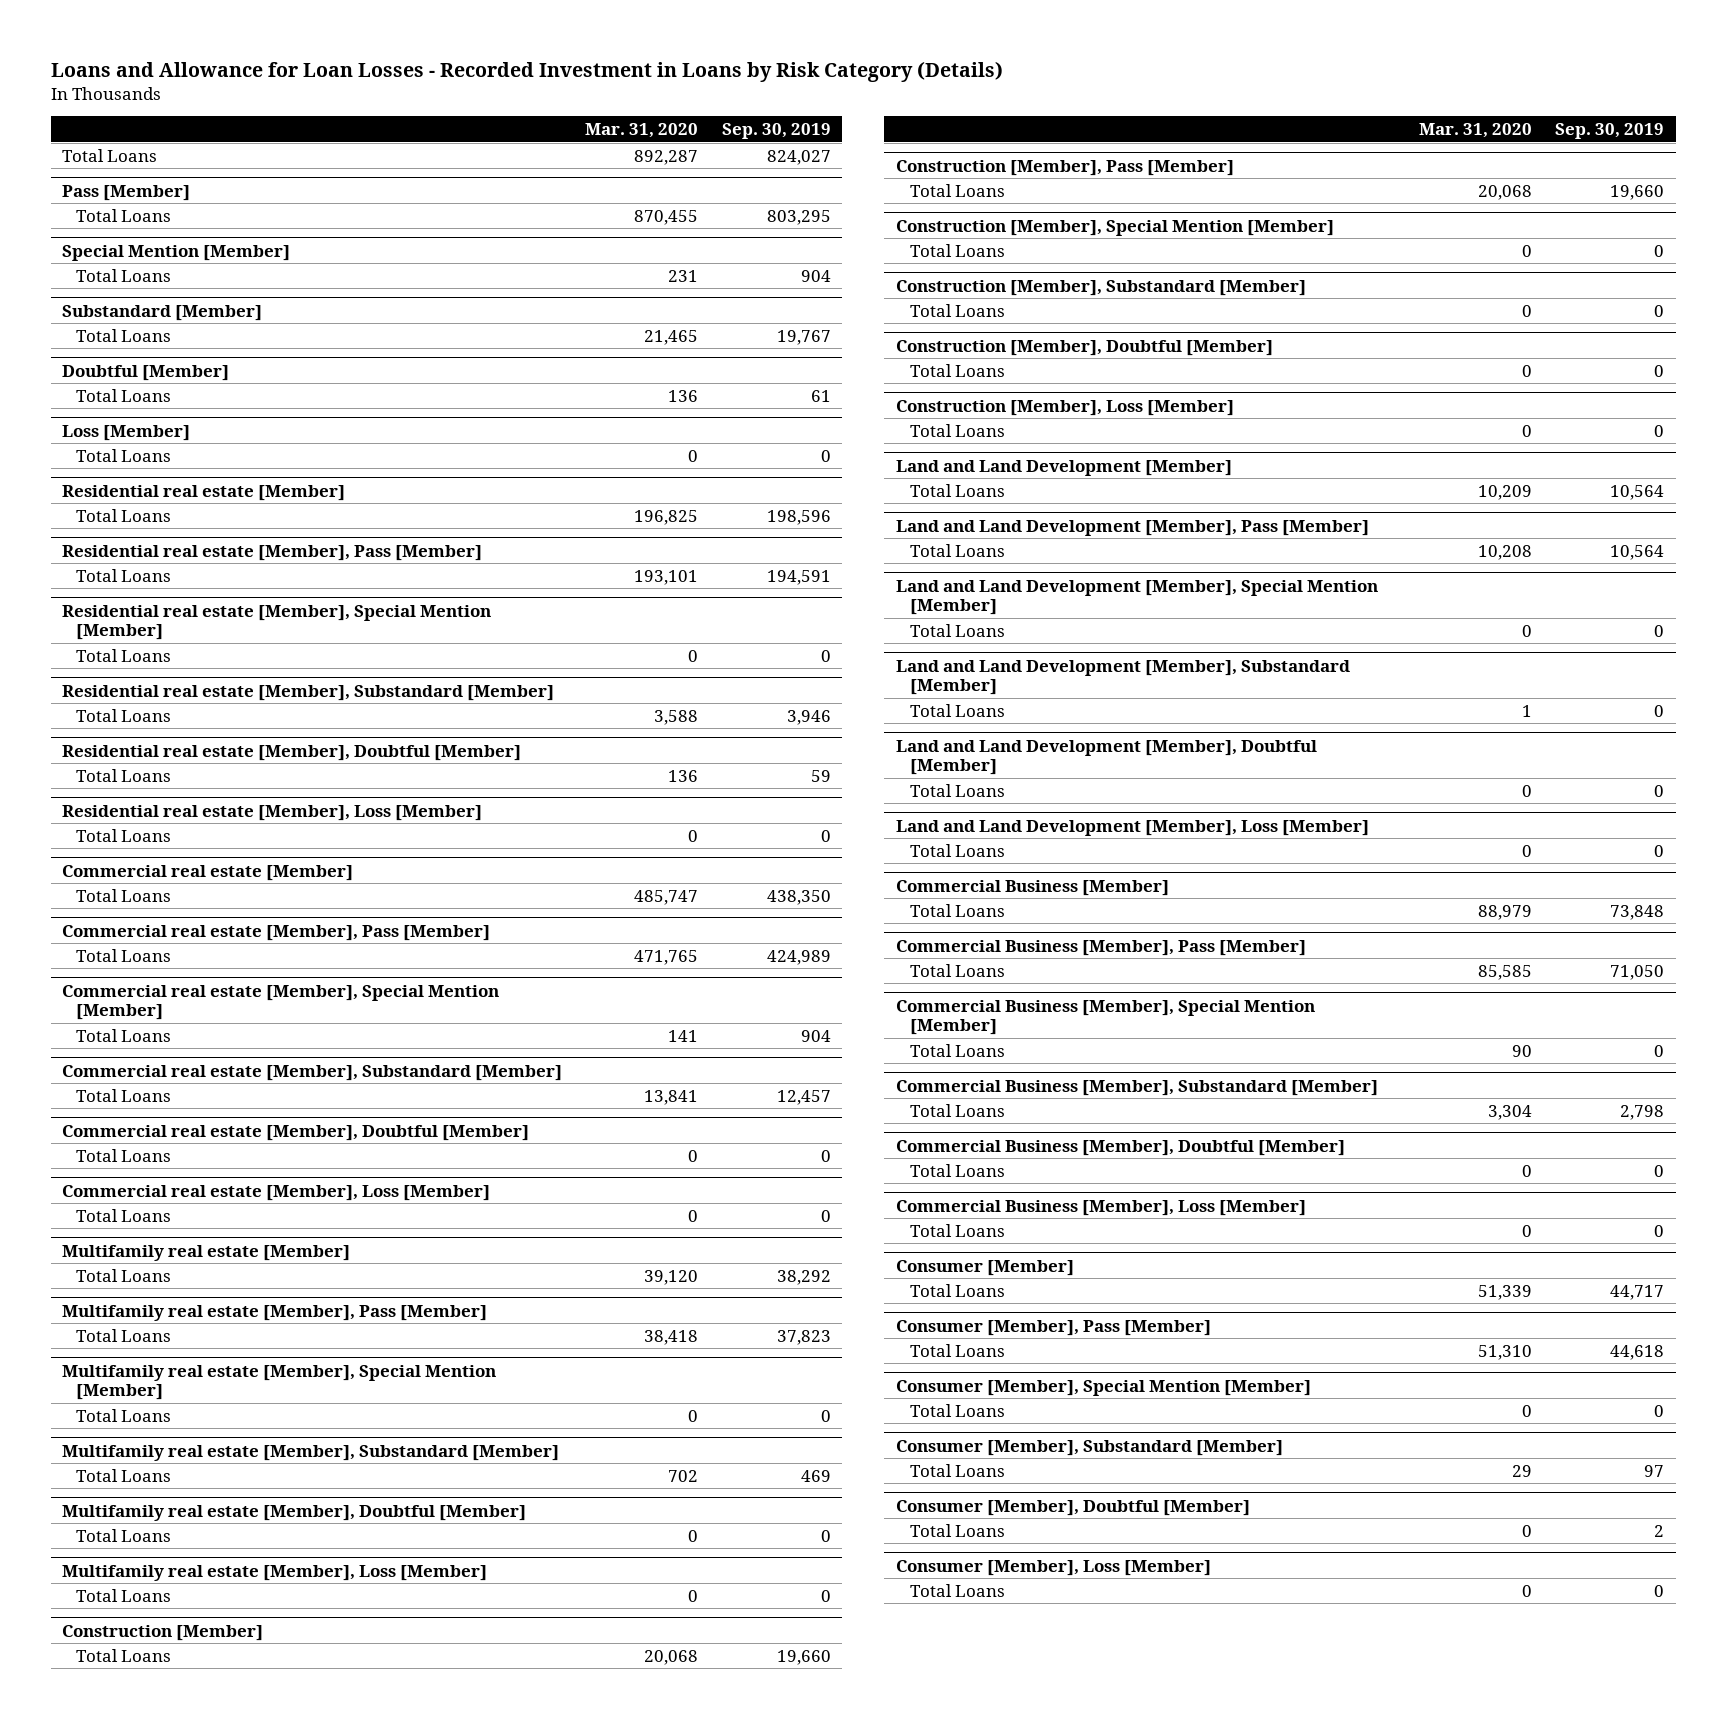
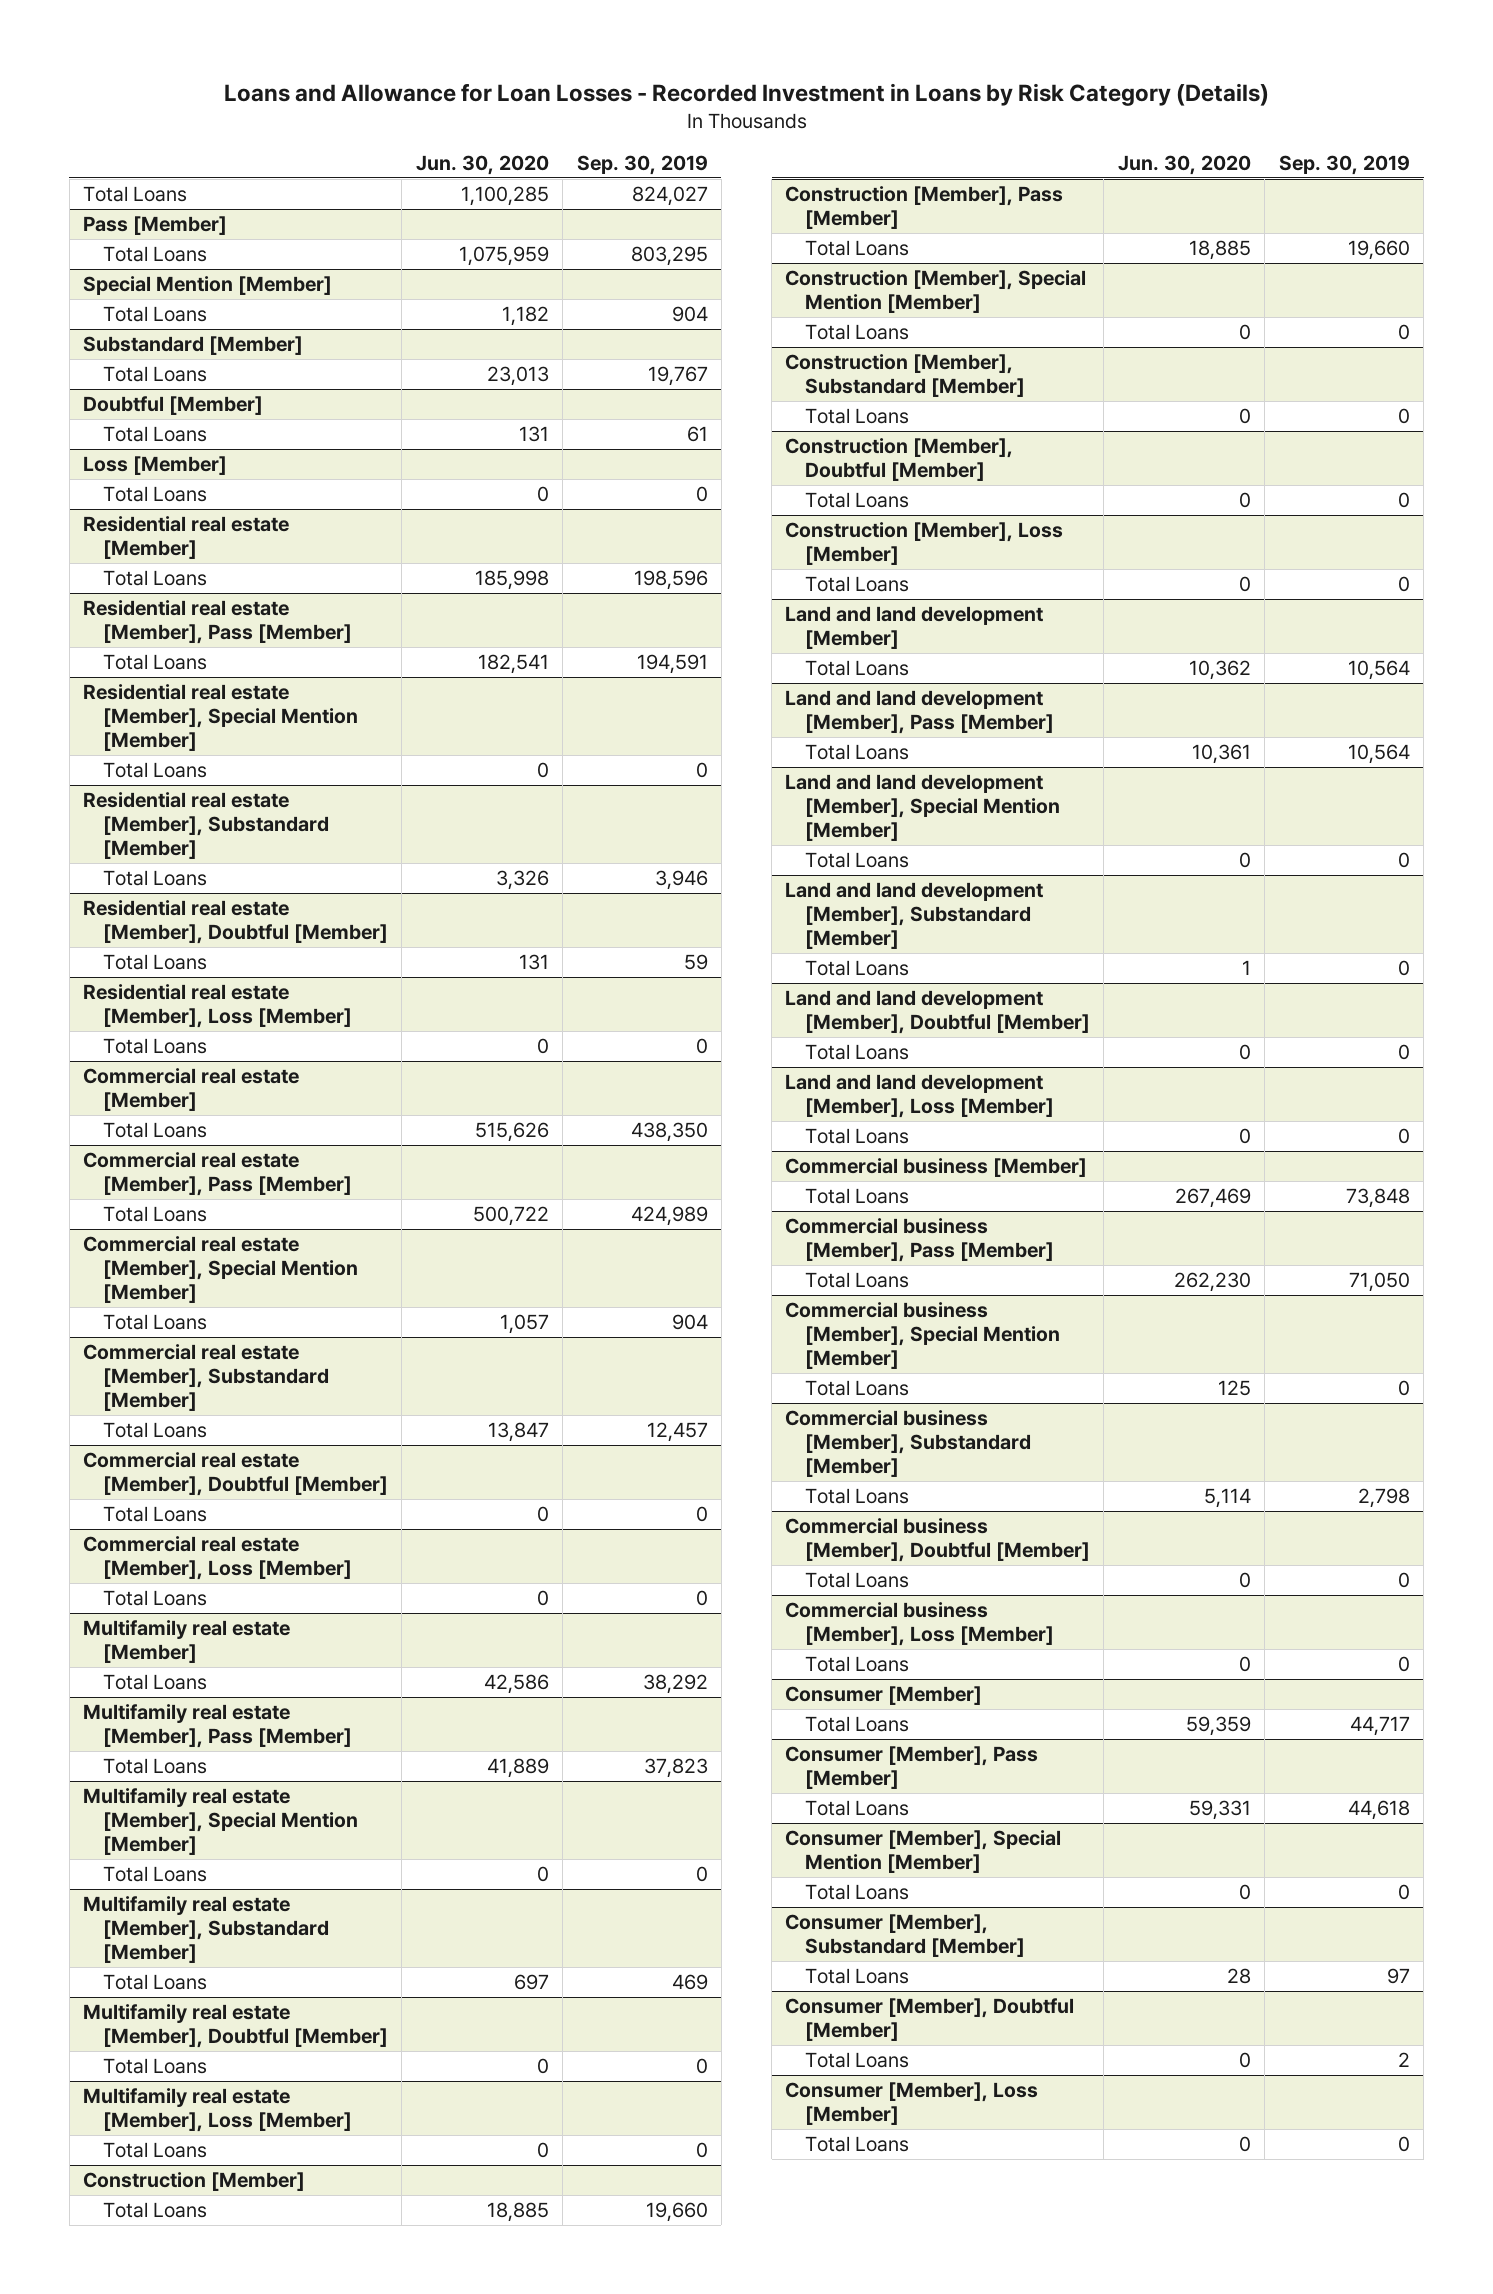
- | Mar. 31, 2020 | Sep. 30, 2019
+ | Jun. 30, 2020 | Sep. 30, 2019
- Land and Land Development [Member]
+ Land and land development [Member]
- Land and Land Development [Member], Pass [Member]
+ Land and land development [Member], Pass [Member]
- Land and Land Development [Member], Special Mention [Member]
+ Land and land development [Member], Special Mention [Member]
- Land and Land Development [Member], Substandard [Member]
+ Land and land development [Member], Substandard [Member]
- Land and Land Development [Member], Doubtful [Member]
+ Land and land development [Member], Doubtful [Member]
- Land and Land Development [Member], Loss [Member]
+ Land and land development [Member], Loss [Member]
- Commercial Business [Member]
+ Commercial business [Member]
- Commercial Business [Member], Pass [Member]
+ Commercial business [Member], Pass [Member]
- Commercial Business [Member], Special Mention [Member]
+ Commercial business [Member], Special Mention [Member]
- Commercial Business [Member], Substandard [Member]
+ Commercial business [Member], Substandard [Member]
- Commercial Business [Member], Doubtful [Member]
+ Commercial business [Member], Doubtful [Member]
- Commercial Business [Member], Loss [Member]
+ Commercial business [Member], Loss [Member]

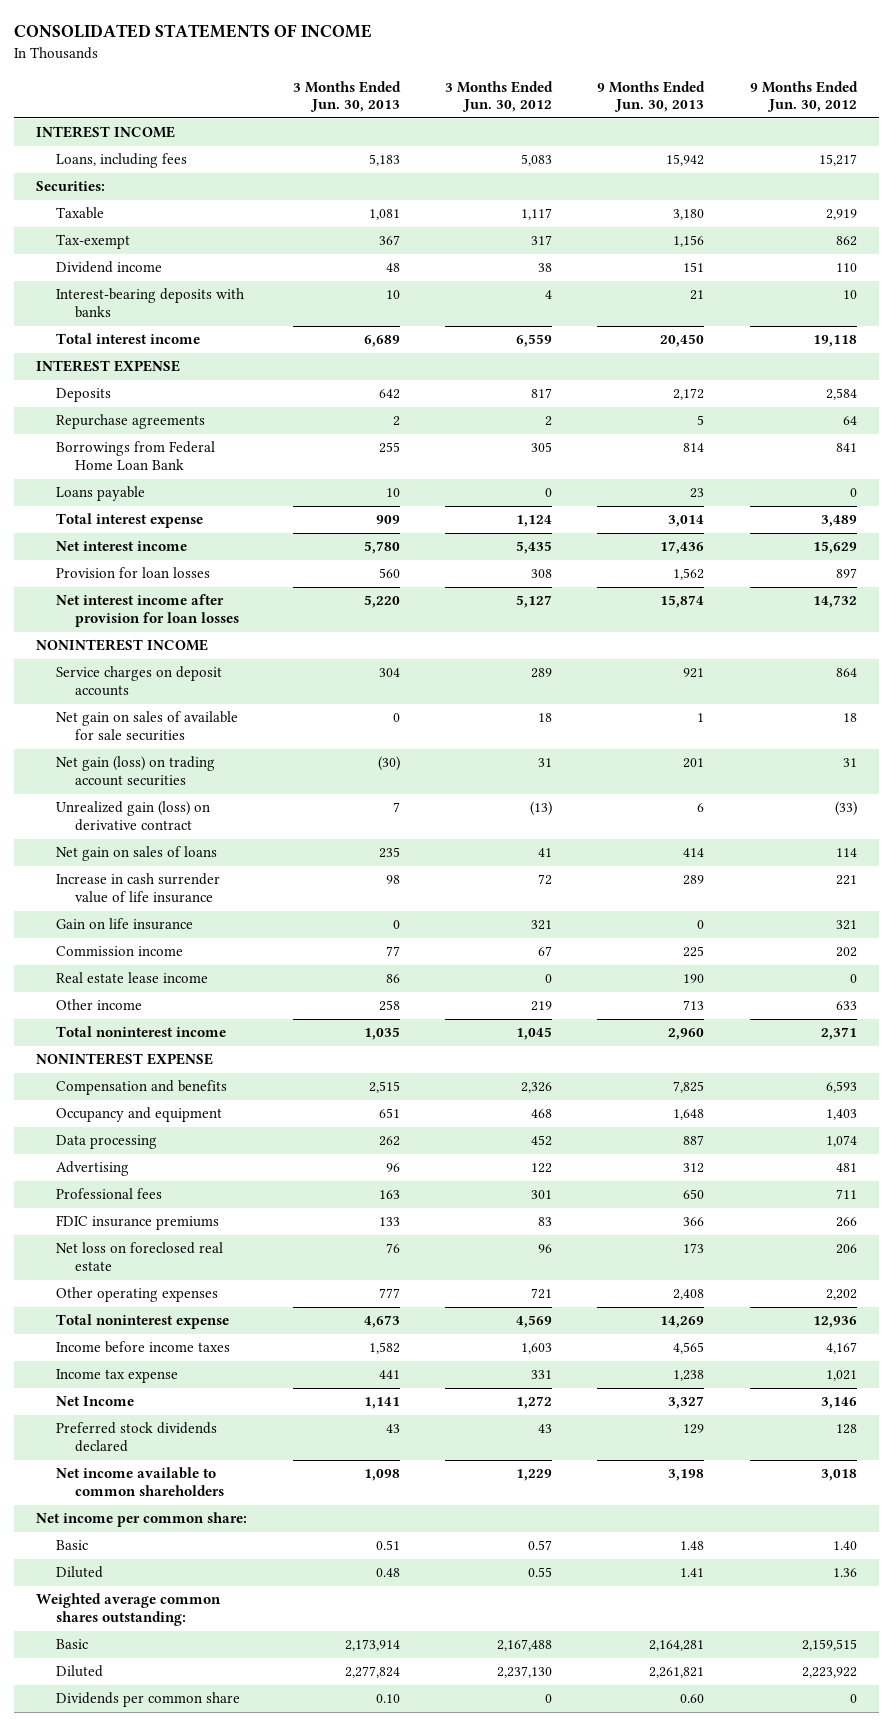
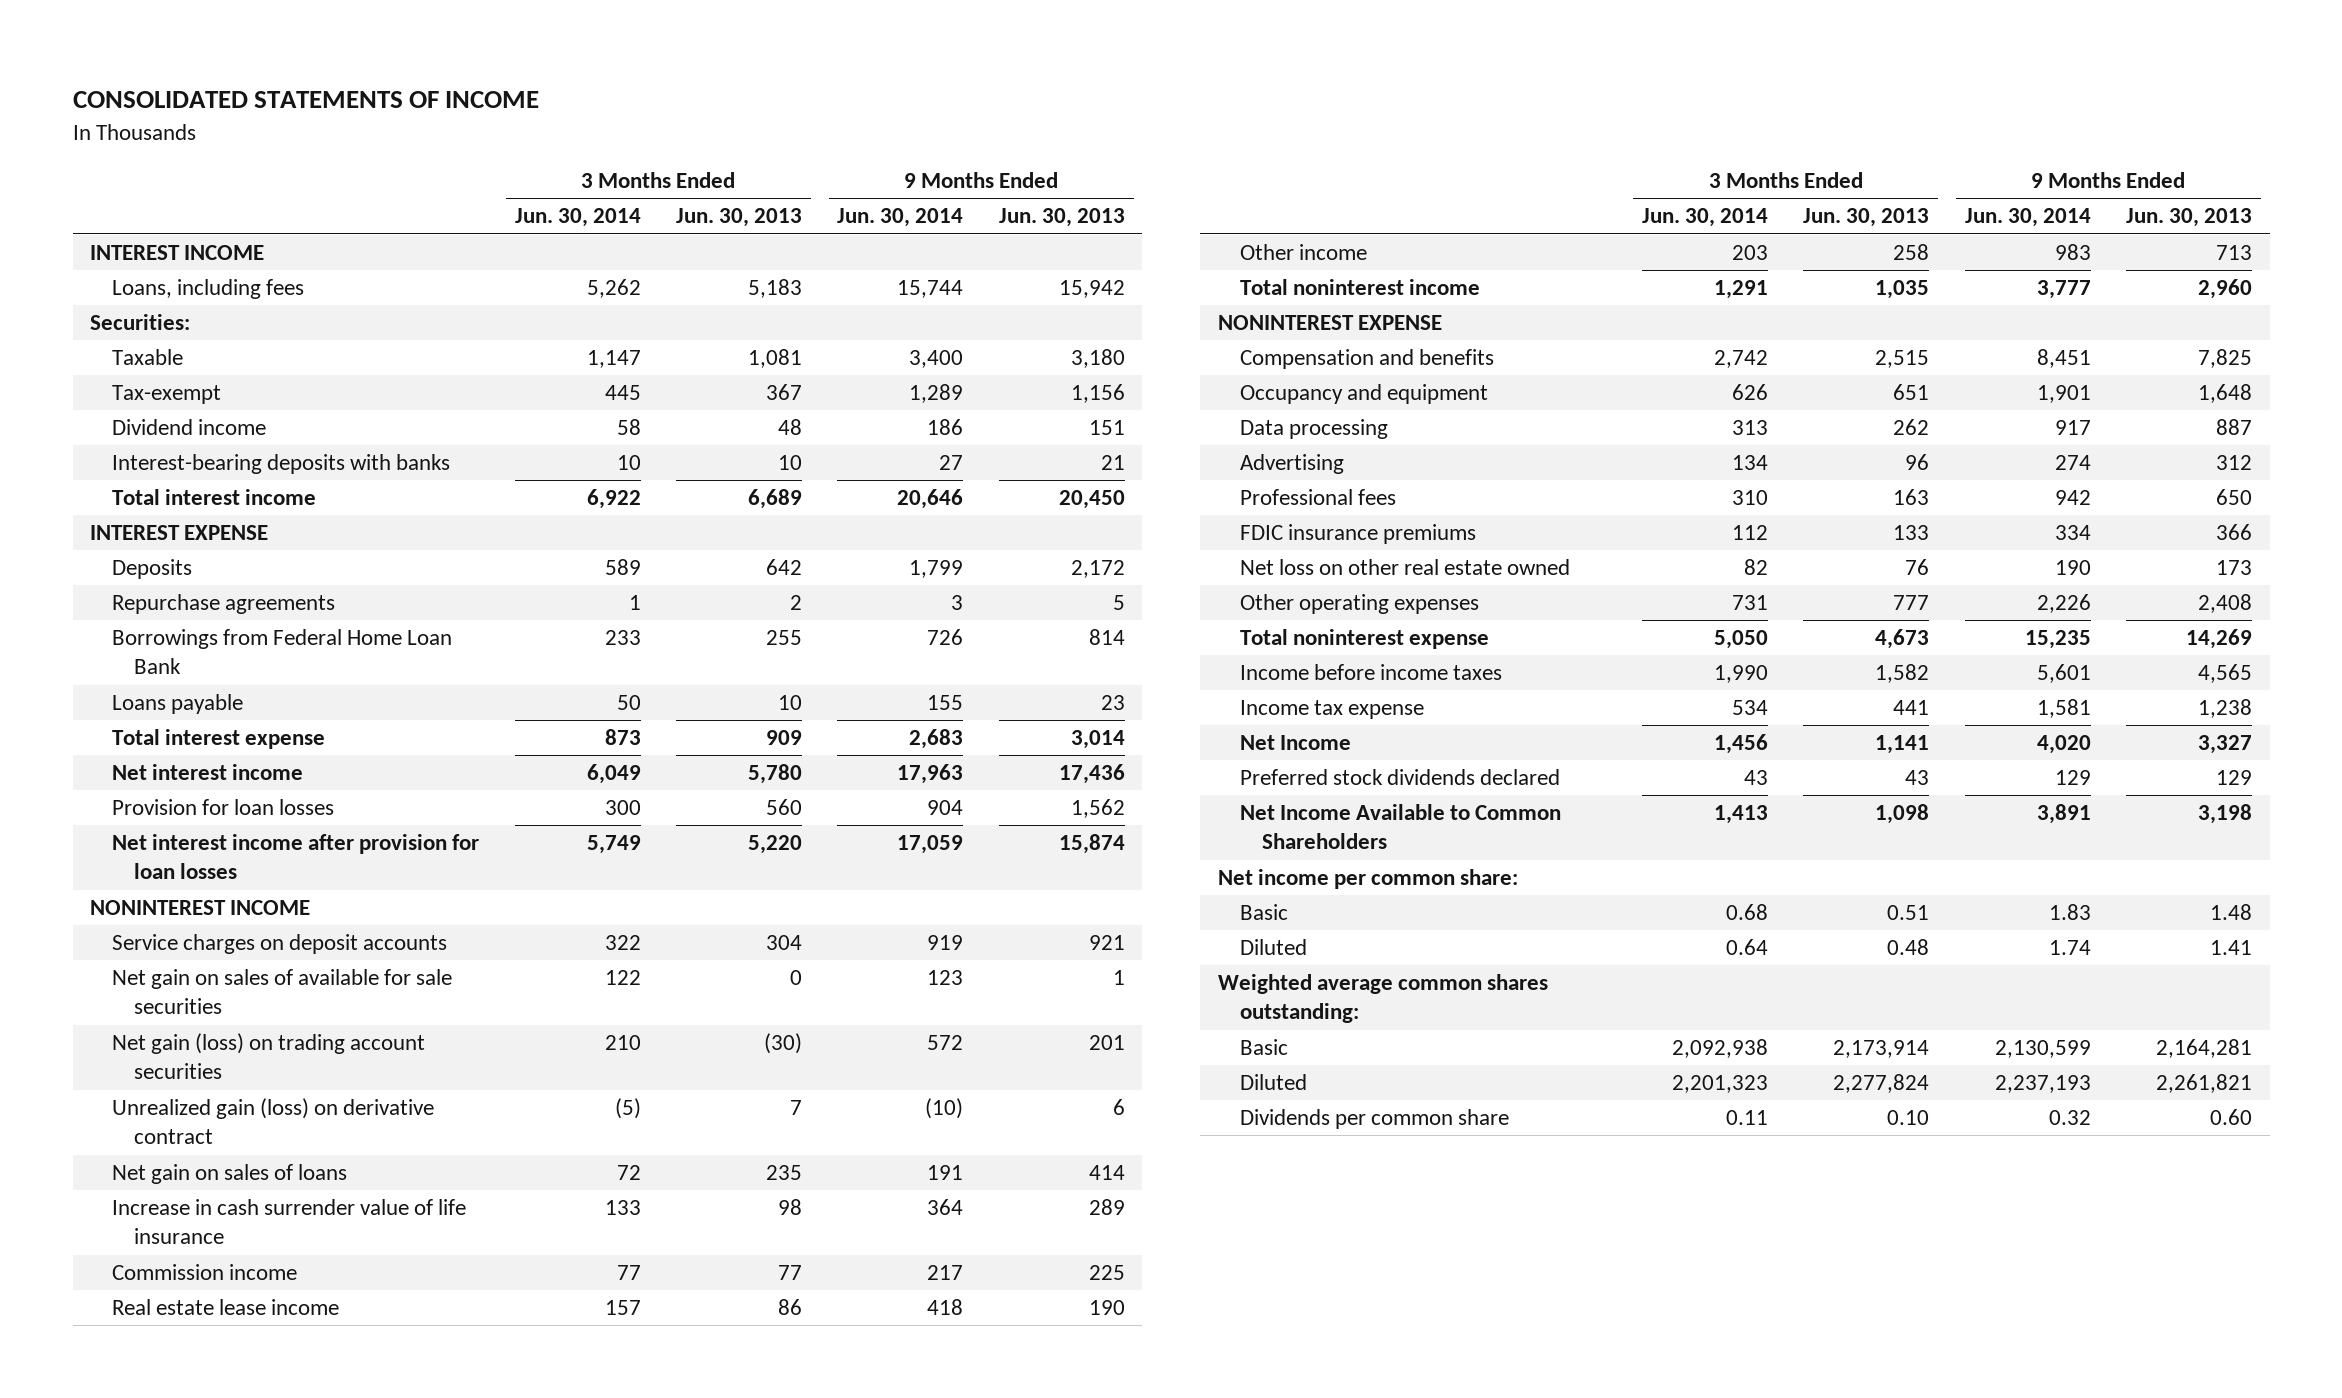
- | 3 Months Ended Jun. 30, 2013 | 3 Months Ended Jun. 30, 2012 | 9 Months Ended Jun. 30, 2013 | 9 Months Ended Jun. 30, 2012
+ | 3 Months Ended Jun. 30, 2014 | 3 Months Ended Jun. 30, 2013 | 9 Months Ended Jun. 30, 2014 | 9 Months Ended Jun. 30, 2013
- Gain on life insurance | 0 | 321 | 0 | 321
- Net loss on foreclosed real estate | 76 | 96 | 173 | 206
+ Net loss on other real estate owned | 82 | 76 | 190 | 173
- Net income available to common shareholders | 1,098 | 1,229 | 3,198 | 3,018
+ Net Income Available to Common Shareholders | 1,413 | 1,098 | 3,891 | 3,198

